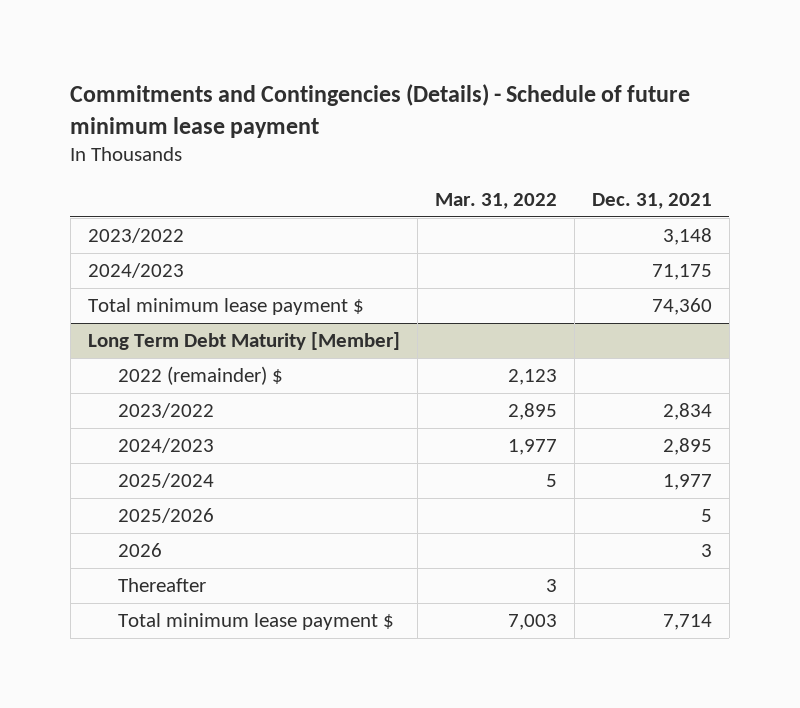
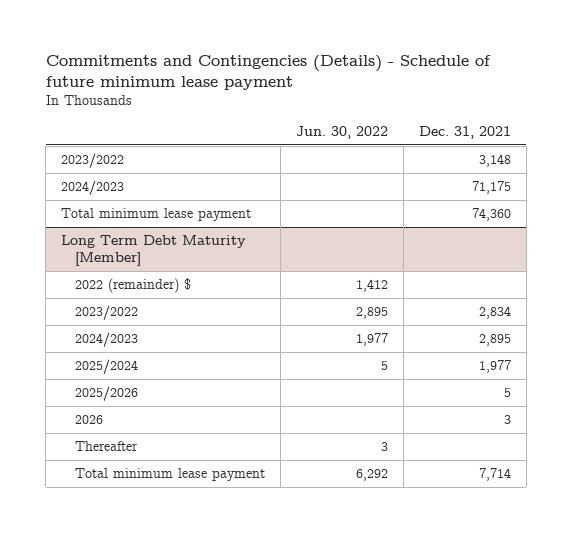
- | Mar. 31, 2022 | Dec. 31, 2021
+ | Jun. 30, 2022 | Dec. 31, 2021
- Total minimum lease payment $ | | 74,360
+ Total minimum lease payment | | 74,360
@ Long Term Debt Maturity [Member]
- Total minimum lease payment $ | 7,003 | 7,714
+ Total minimum lease payment | 6,292 | 7,714

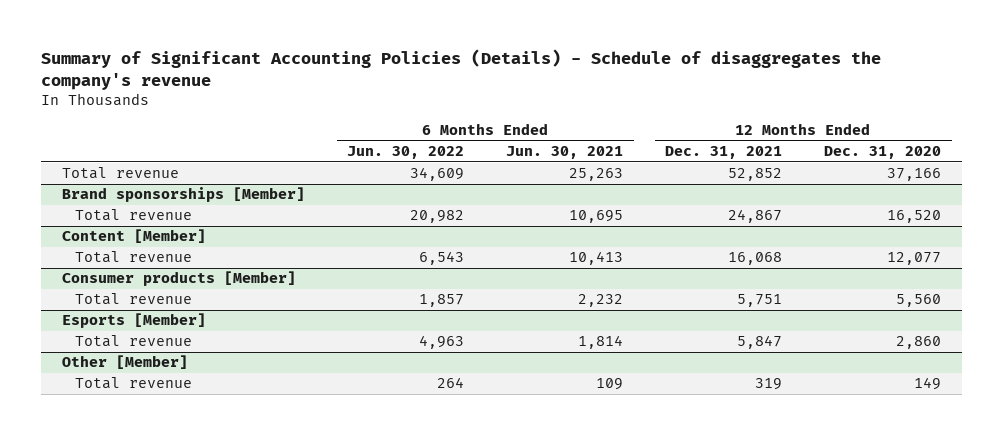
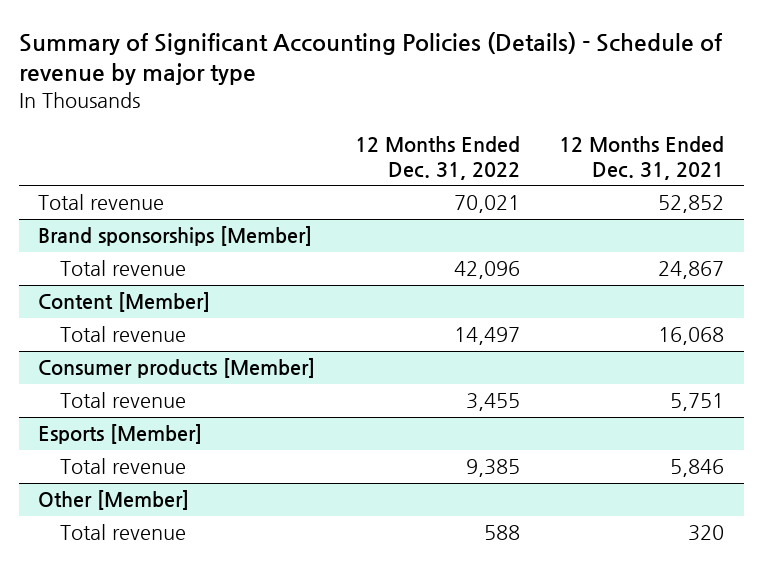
- Summary of Significant Accounting Policies (Details) - Schedule of disaggregates the company's revenue
+ Summary of Significant Accounting Policies (Details) - Schedule of revenue by major type
- | 6 Months Ended Jun. 30, 2022 | 6 Months Ended Jun. 30, 2021 | 12 Months Ended Dec. 31, 2021 | 12 Months Ended Dec. 31, 2020
+ | 12 Months Ended Dec. 31, 2022 | 12 Months Ended Dec. 31, 2021
@ Esports [Member]
- Total revenue | 4,963 | 1,814 | 5,847 | 2,860
+ Total revenue | 9,385 | 5,846
@ Other [Member]
- Total revenue | 264 | 109 | 319 | 149
+ Total revenue | 588 | 320

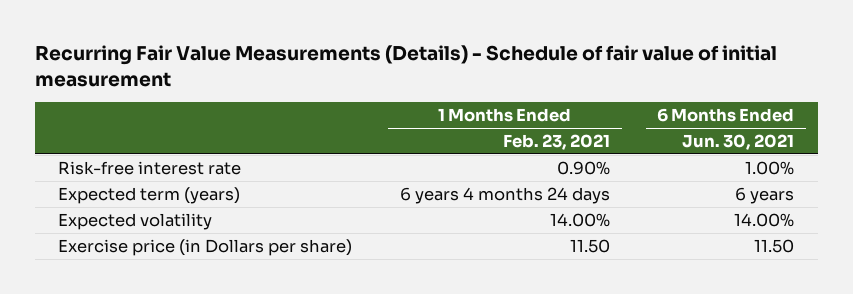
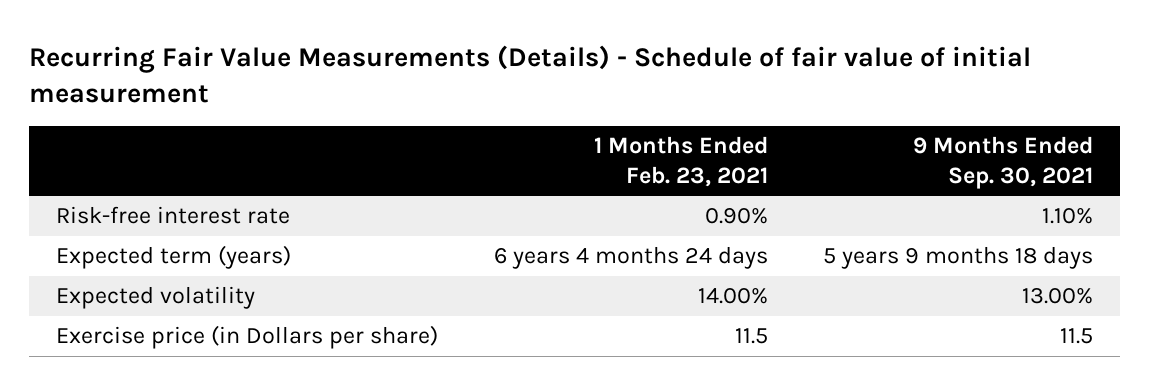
- | 1 Months Ended Feb. 23, 2021 | 6 Months Ended Jun. 30, 2021
+ | 1 Months Ended Feb. 23, 2021 | 9 Months Ended Sep. 30, 2021
- Exercise price (in Dollars per share) | 11.50 | 11.50
+ Exercise price (in Dollars per share) | 11.5 | 11.5

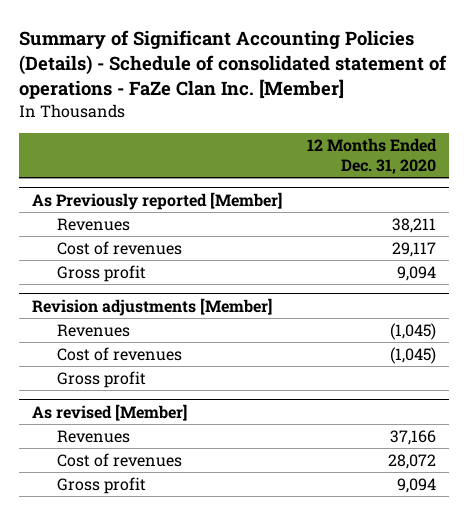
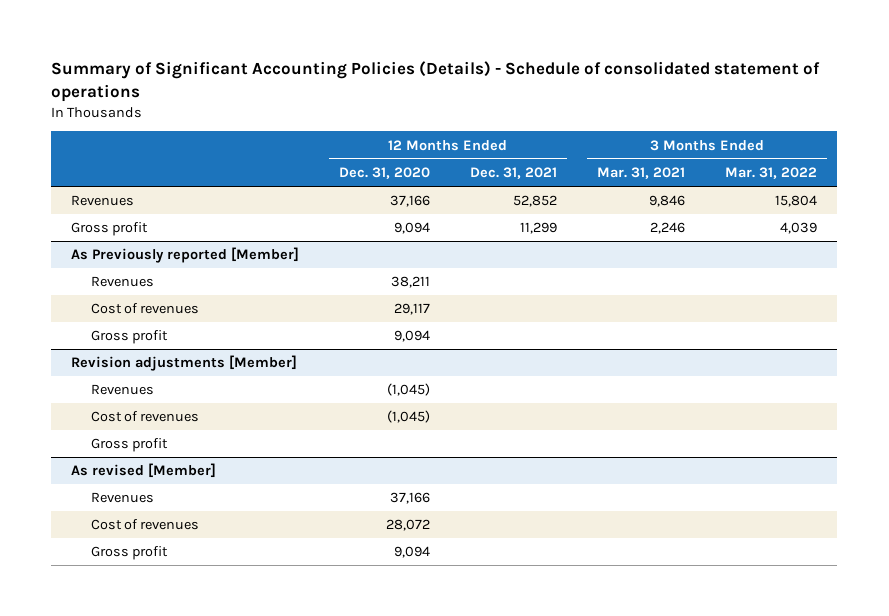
- Summary of Significant Accounting Policies (Details) - Schedule of consolidated statement of operations - FaZe Clan Inc. [Member]
+ Summary of Significant Accounting Policies (Details) - Schedule of consolidated statement of operations
- | 12 Months Ended Dec. 31, 2020
+ | 12 Months Ended Dec. 31, 2020 | 12 Months Ended Dec. 31, 2021 | 3 Months Ended Mar. 31, 2021 | 3 Months Ended Mar. 31, 2022
+ Revenues | 37,166 | 52,852 | 9,846 | 15,804
+ Gross profit | 9,094 | 11,299 | 2,246 | 4,039

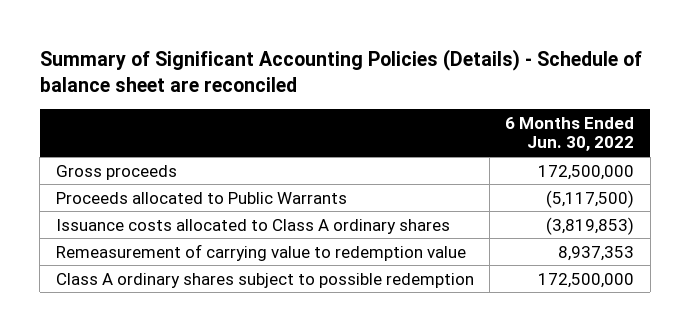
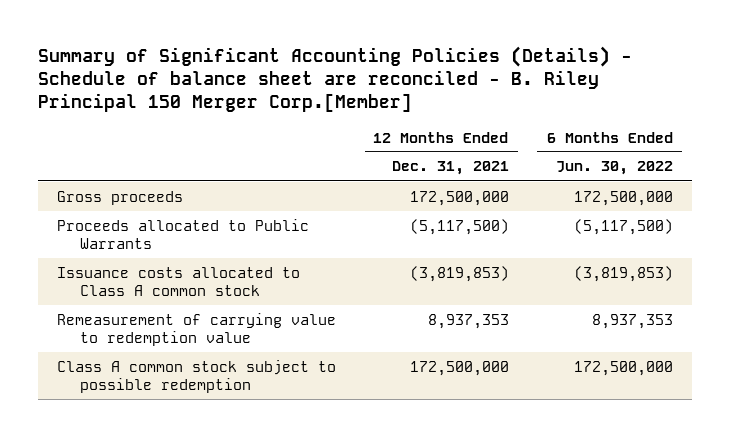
- Summary of Significant Accounting Policies (Details) - Schedule of balance sheet are reconciled
+ Summary of Significant Accounting Policies (Details) - Schedule of balance sheet are reconciled - B. Riley Principal 150 Merger Corp.[Member]
- | 6 Months Ended Jun. 30, 2022
+ | 12 Months Ended Dec. 31, 2021 | 6 Months Ended Jun. 30, 2022
- Issuance costs allocated to Class A ordinary shares | (3,819,853)
+ Issuance costs allocated to Class A common stock | (3,819,853) | (3,819,853)
- Class A ordinary shares subject to possible redemption | 172,500,000
+ Class A common stock subject to possible redemption | 172,500,000 | 172,500,000

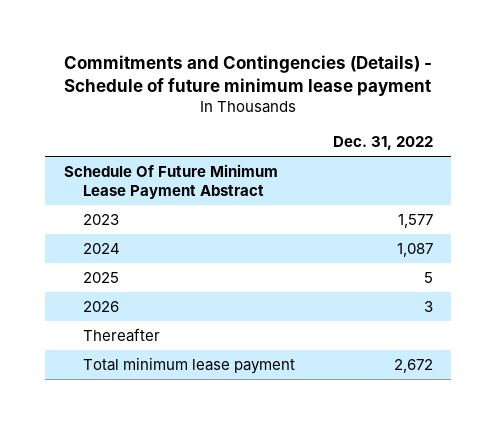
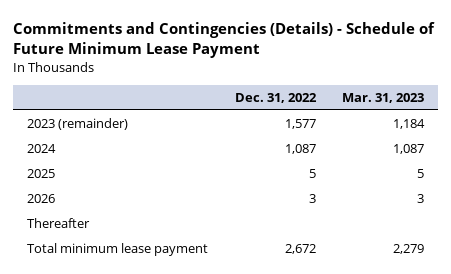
- Commitments and Contingencies (Details) - Schedule of future minimum lease payment
+ Commitments and Contingencies (Details) - Schedule of Future Minimum Lease Payment
- | Dec. 31, 2022
+ | Dec. 31, 2022 | Mar. 31, 2023
- Schedule Of Future Minimum Lease Payment Abstract
- 2023 | 1,577
+ 2023 (remainder) | 1,577 | 1,184

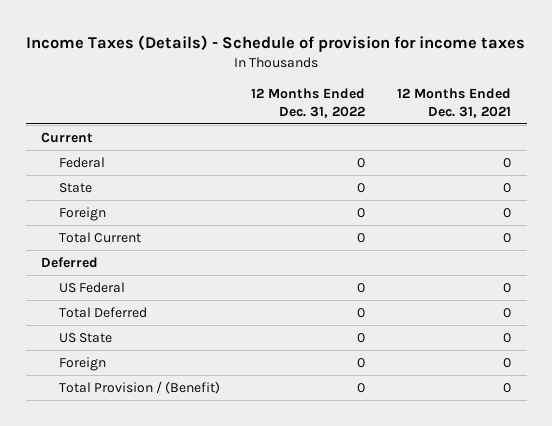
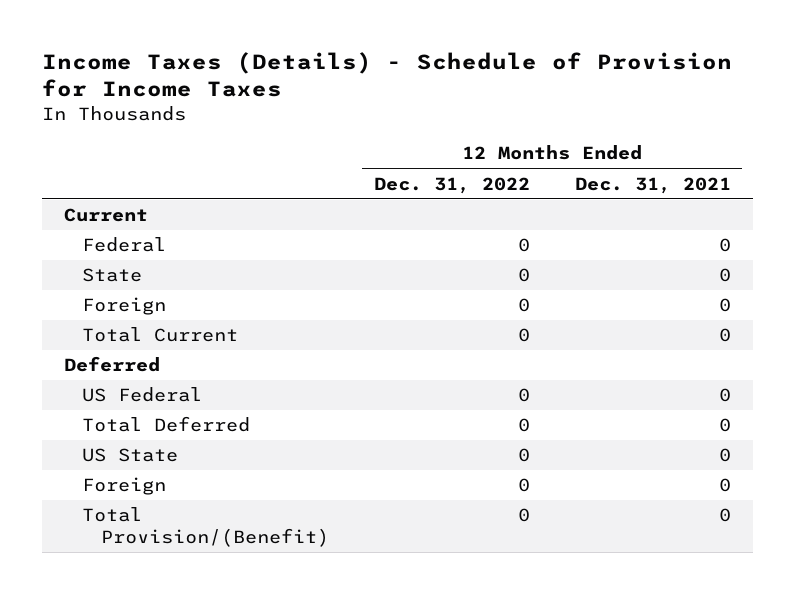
- Income Taxes (Details) - Schedule of provision for income taxes
+ Income Taxes (Details) - Schedule of Provision for Income Taxes
- Total Provision / (Benefit) | 0 | 0
+ Total Provision/(Benefit) | 0 | 0

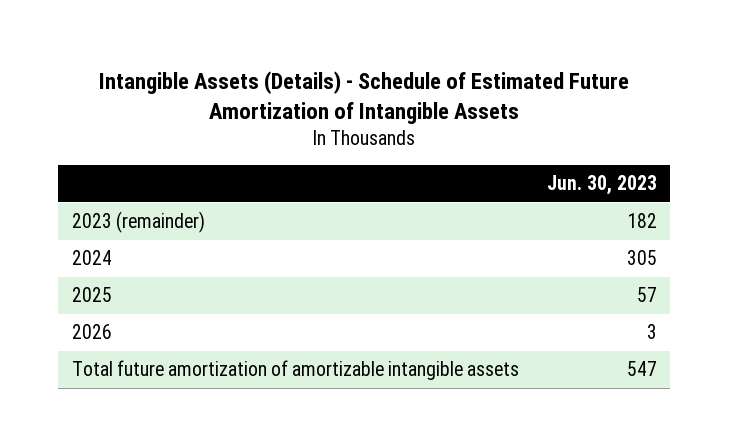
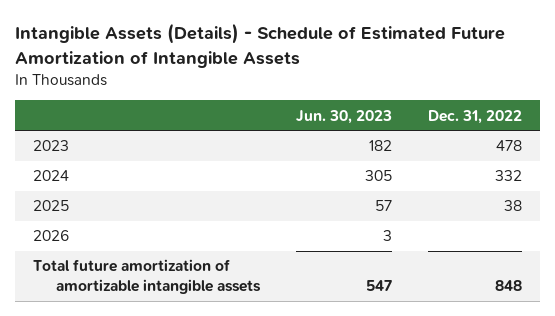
- | Jun. 30, 2023
+ | Jun. 30, 2023 | Dec. 31, 2022
- 2023 (remainder) | 182
+ 2023 | 182 | 478

